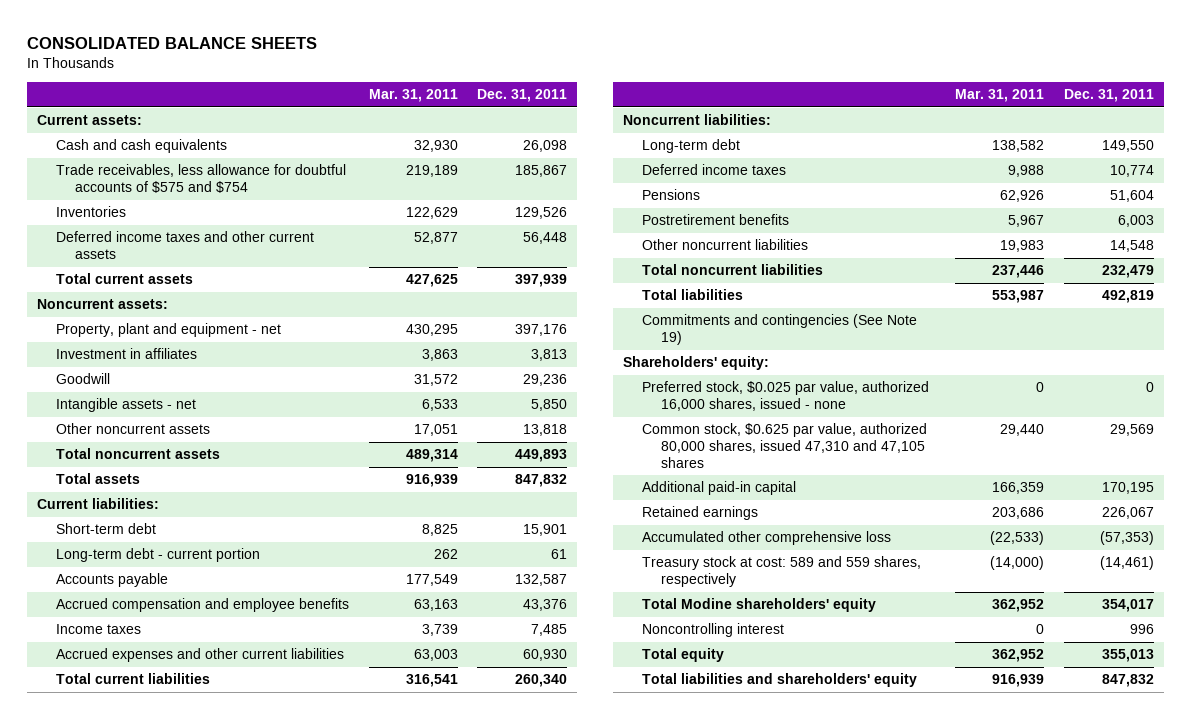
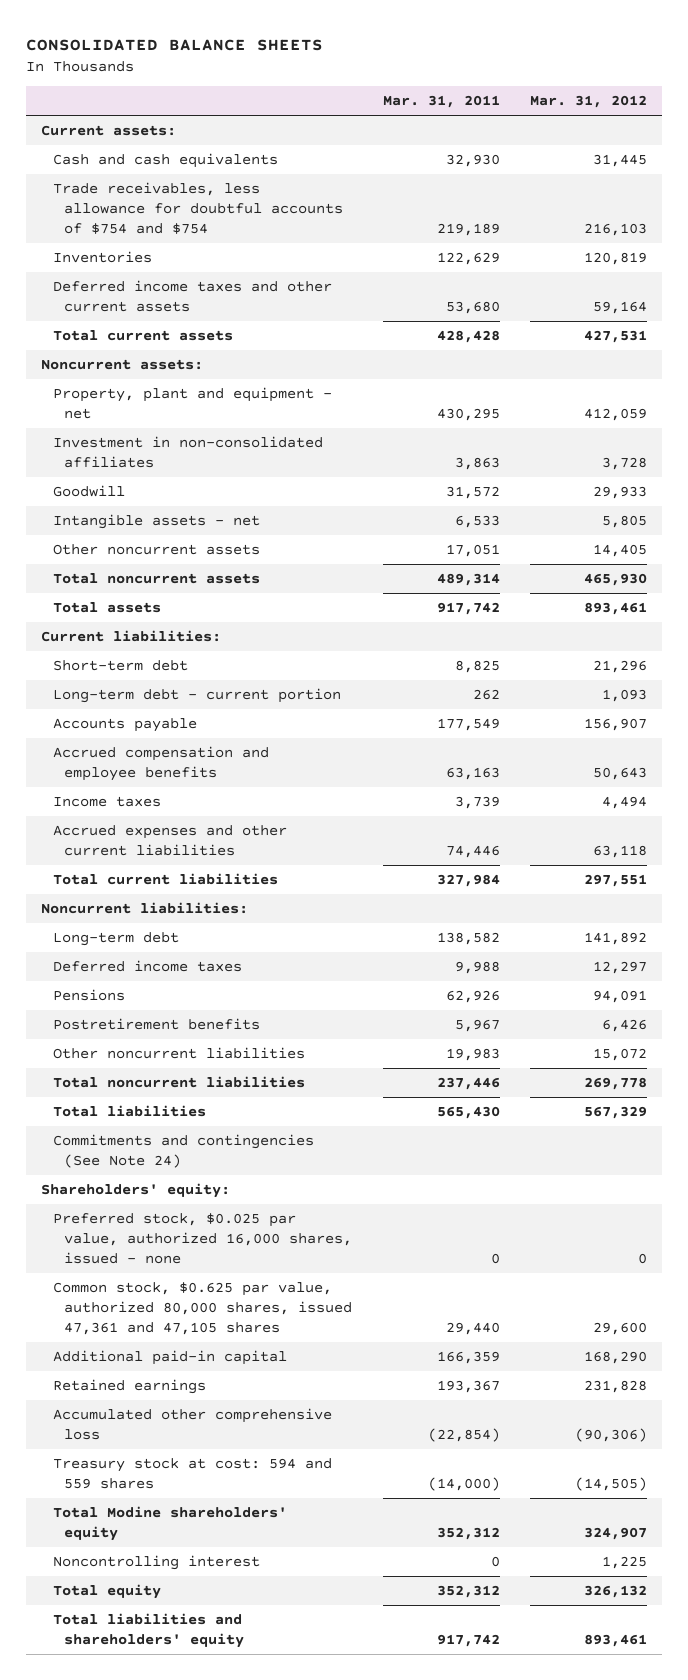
- | Mar. 31, 2011 | Dec. 31, 2011
+ | Mar. 31, 2011 | Mar. 31, 2012
- Trade receivables, less allowance for doubtful accounts of $575 and $754 | 219,189 | 185,867
+ Trade receivables, less allowance for doubtful accounts of $754 and $754 | 219,189 | 216,103
- Deferred income taxes and other current assets | 52,877 | 56,448
- Total current assets | 427,625 | 397,939
+ Deferred income taxes and other current assets | 53,680 | 59,164
+ Total current assets | 428,428 | 427,531
- Investment in affiliates | 3,863 | 3,813
+ Investment in non-consolidated affiliates | 3,863 | 3,728
- Total assets | 916,939 | 847,832
+ Total assets | 917,742 | 893,461
- Accrued expenses and other current liabilities | 63,003 | 60,930
- Total current liabilities | 316,541 | 260,340
+ Accrued expenses and other current liabilities | 74,446 | 63,118
+ Total current liabilities | 327,984 | 297,551
- Total liabilities | 553,987 | 492,819
- Commitments and contingencies (See Note 19)
+ Total liabilities | 565,430 | 567,329
+ Commitments and contingencies (See Note 24)
- Common stock, $0.625 par value, authorized 80,000 shares, issued 47,310 and 47,105 shares | 29,440 | 29,569
+ Common stock, $0.625 par value, authorized 80,000 shares, issued 47,361 and 47,105 shares | 29,440 | 29,600
- Retained earnings | 203,686 | 226,067
- Accumulated other comprehensive loss | (22,533) | (57,353)
- Treasury stock at cost: 589 and 559 shares, respectively | (14,000) | (14,461)
- Total Modine shareholders' equity | 362,952 | 354,017
+ Retained earnings | 193,367 | 231,828
+ Accumulated other comprehensive loss | (22,854) | (90,306)
+ Treasury stock at cost: 594 and 559 shares | (14,000) | (14,505)
+ Total Modine shareholders' equity | 352,312 | 324,907
- Total equity | 362,952 | 355,013
- Total liabilities and shareholders' equity | 916,939 | 847,832
+ Total equity | 352,312 | 326,132
+ Total liabilities and shareholders' equity | 917,742 | 893,461

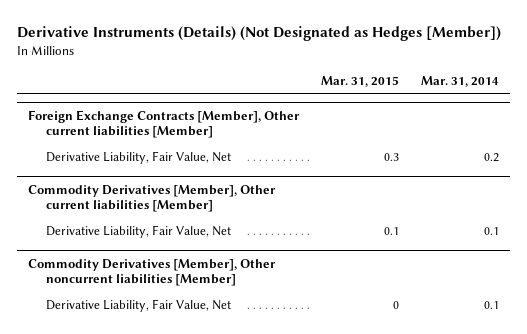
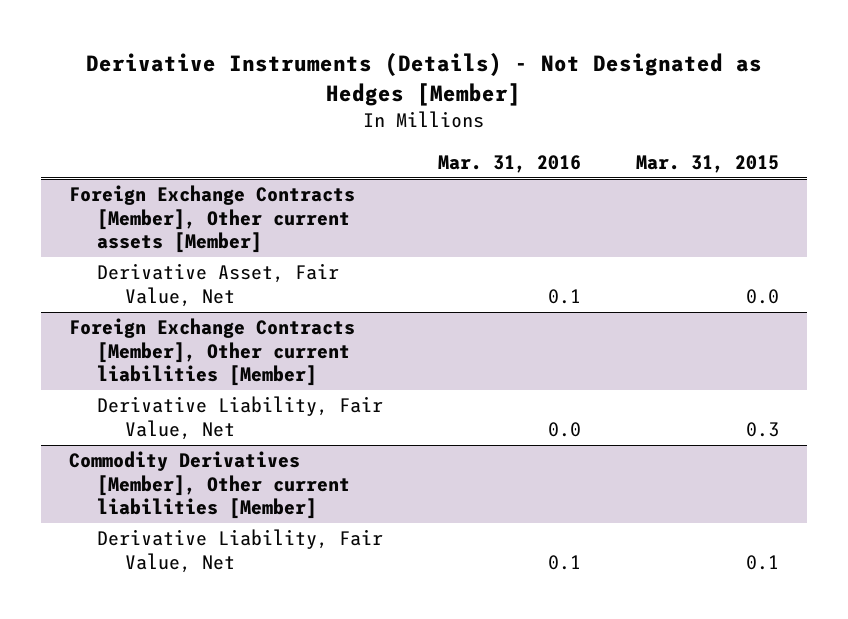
- Derivative Instruments (Details) (Not Designated as Hedges [Member])
+ Derivative Instruments (Details) - Not Designated as Hedges [Member]
- | Mar. 31, 2015 | Mar. 31, 2014
+ | Mar. 31, 2016 | Mar. 31, 2015
+ Foreign Exchange Contracts [Member], Other current assets [Member]
+ Derivative Asset, Fair Value, Net | 0.1 | 0.0
- Commodity Derivatives [Member], Other noncurrent liabilities [Member]
- Derivative Liability, Fair Value, Net | 0 | 0.1

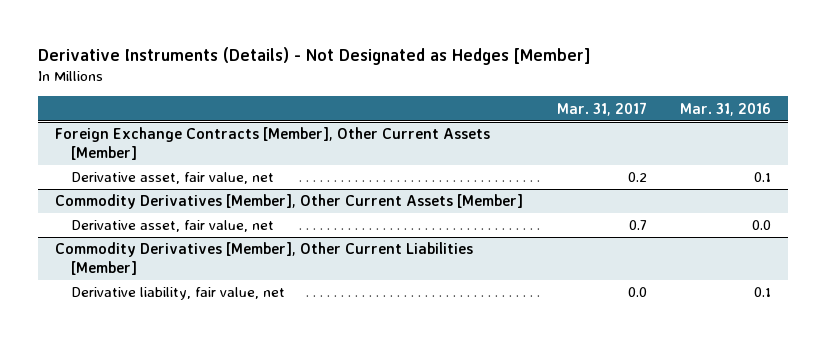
- | Mar. 31, 2016 | Mar. 31, 2015
+ | Mar. 31, 2017 | Mar. 31, 2016
- Foreign Exchange Contracts [Member], Other current assets [Member]
- Derivative Asset, Fair Value, Net | 0.1 | 0.0
- Foreign Exchange Contracts [Member], Other current liabilities [Member]
- Derivative Liability, Fair Value, Net | 0.0 | 0.3
- Commodity Derivatives [Member], Other current liabilities [Member]
- Derivative Liability, Fair Value, Net | 0.1 | 0.1
+ Foreign Exchange Contracts [Member], Other Current Assets [Member]
+ Derivative asset, fair value, net | 0.2 | 0.1
+ Commodity Derivatives [Member], Other Current Assets [Member]
+ Derivative asset, fair value, net | 0.7 | 0.0
+ Commodity Derivatives [Member], Other Current Liabilities [Member]
+ Derivative liability, fair value, net | 0.0 | 0.1

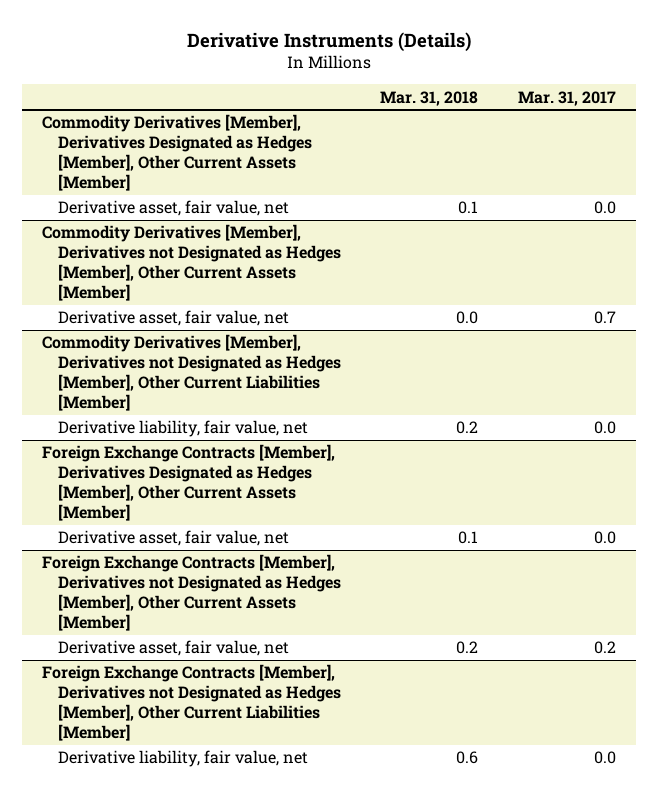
- Derivative Instruments (Details) - Not Designated as Hedges [Member]
+ Derivative Instruments (Details)
- | Mar. 31, 2017 | Mar. 31, 2016
+ | Mar. 31, 2018 | Mar. 31, 2017
- Foreign Exchange Contracts [Member], Other Current Assets [Member]
- Derivative asset, fair value, net | 0.2 | 0.1
- Commodity Derivatives [Member], Other Current Assets [Member]
+ Commodity Derivatives [Member], Derivatives Designated as Hedges [Member], Other Current Assets [Member]
+ Derivative asset, fair value, net | 0.1 | 0.0
+ Commodity Derivatives [Member], Derivatives not Designated as Hedges [Member], Other Current Assets [Member]
- Commodity Derivatives [Member], Other Current Liabilities [Member]
+ Commodity Derivatives [Member], Derivatives not Designated as Hedges [Member], Other Current Liabilities [Member]
+ Foreign Exchange Contracts [Member], Derivatives Designated as Hedges [Member], Other Current Assets [Member]
+ Derivative asset, fair value, net | 0.1 | 0.0
+ Foreign Exchange Contracts [Member], Derivatives not Designated as Hedges [Member], Other Current Assets [Member]
+ Derivative asset, fair value, net | 0.2 | 0.2
+ Foreign Exchange Contracts [Member], Derivatives not Designated as Hedges [Member], Other Current Liabilities [Member]
+ Derivative liability, fair value, net | 0.6 | 0.0

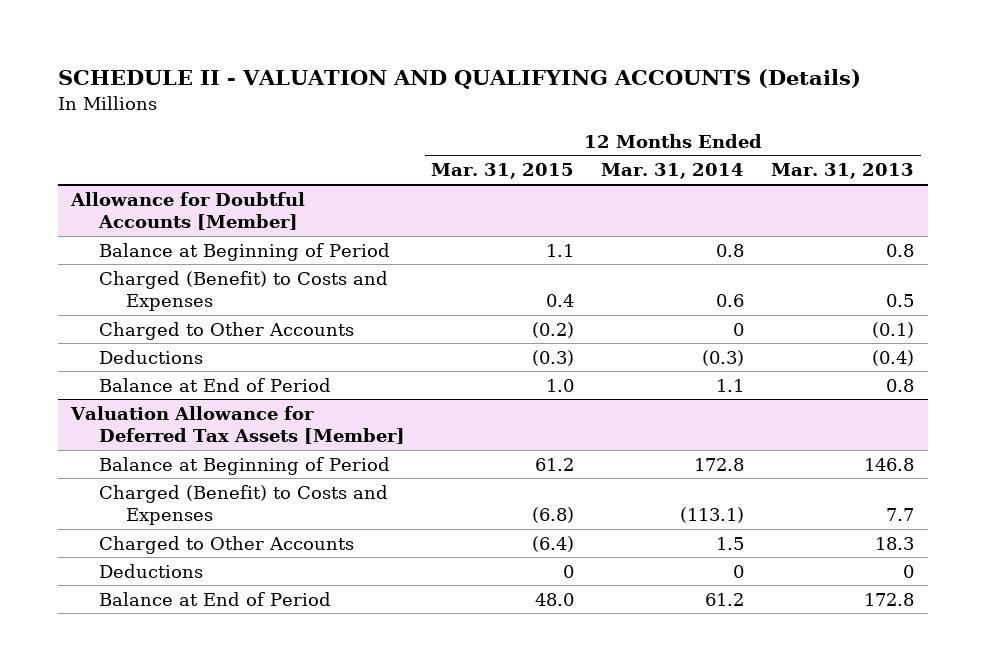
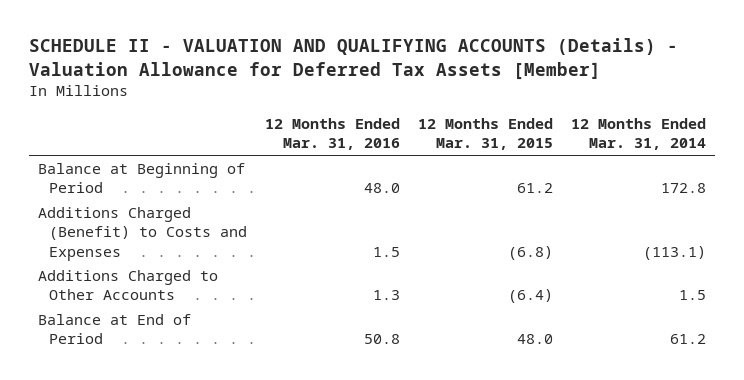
- SCHEDULE II - VALUATION AND QUALIFYING ACCOUNTS (Details)
+ SCHEDULE II - VALUATION AND QUALIFYING ACCOUNTS (Details) - Valuation Allowance for Deferred Tax Assets [Member]
- | 12 Months Ended Mar. 31, 2015 | 12 Months Ended Mar. 31, 2014 | 12 Months Ended Mar. 31, 2013
+ | 12 Months Ended Mar. 31, 2016 | 12 Months Ended Mar. 31, 2015 | 12 Months Ended Mar. 31, 2014
- Allowance for Doubtful Accounts [Member]
- Balance at Beginning of Period | 1.1 | 0.8 | 0.8
- Charged (Benefit) to Costs and Expenses | 0.4 | 0.6 | 0.5
- Charged to Other Accounts | (0.2) | 0 | (0.1)
- Deductions | (0.3) | (0.3) | (0.4)
- Balance at End of Period | 1.0 | 1.1 | 0.8
- Valuation Allowance for Deferred Tax Assets [Member]
- Charged (Benefit) to Costs and Expenses | (6.8) | (113.1) | 7.7
- Charged to Other Accounts | (6.4) | 1.5 | 18.3
- Deductions | 0 | 0 | 0
+ Additions Charged (Benefit) to Costs and Expenses | 1.5 | (6.8) | (113.1)
+ Additions Charged to Other Accounts | 1.3 | (6.4) | 1.5

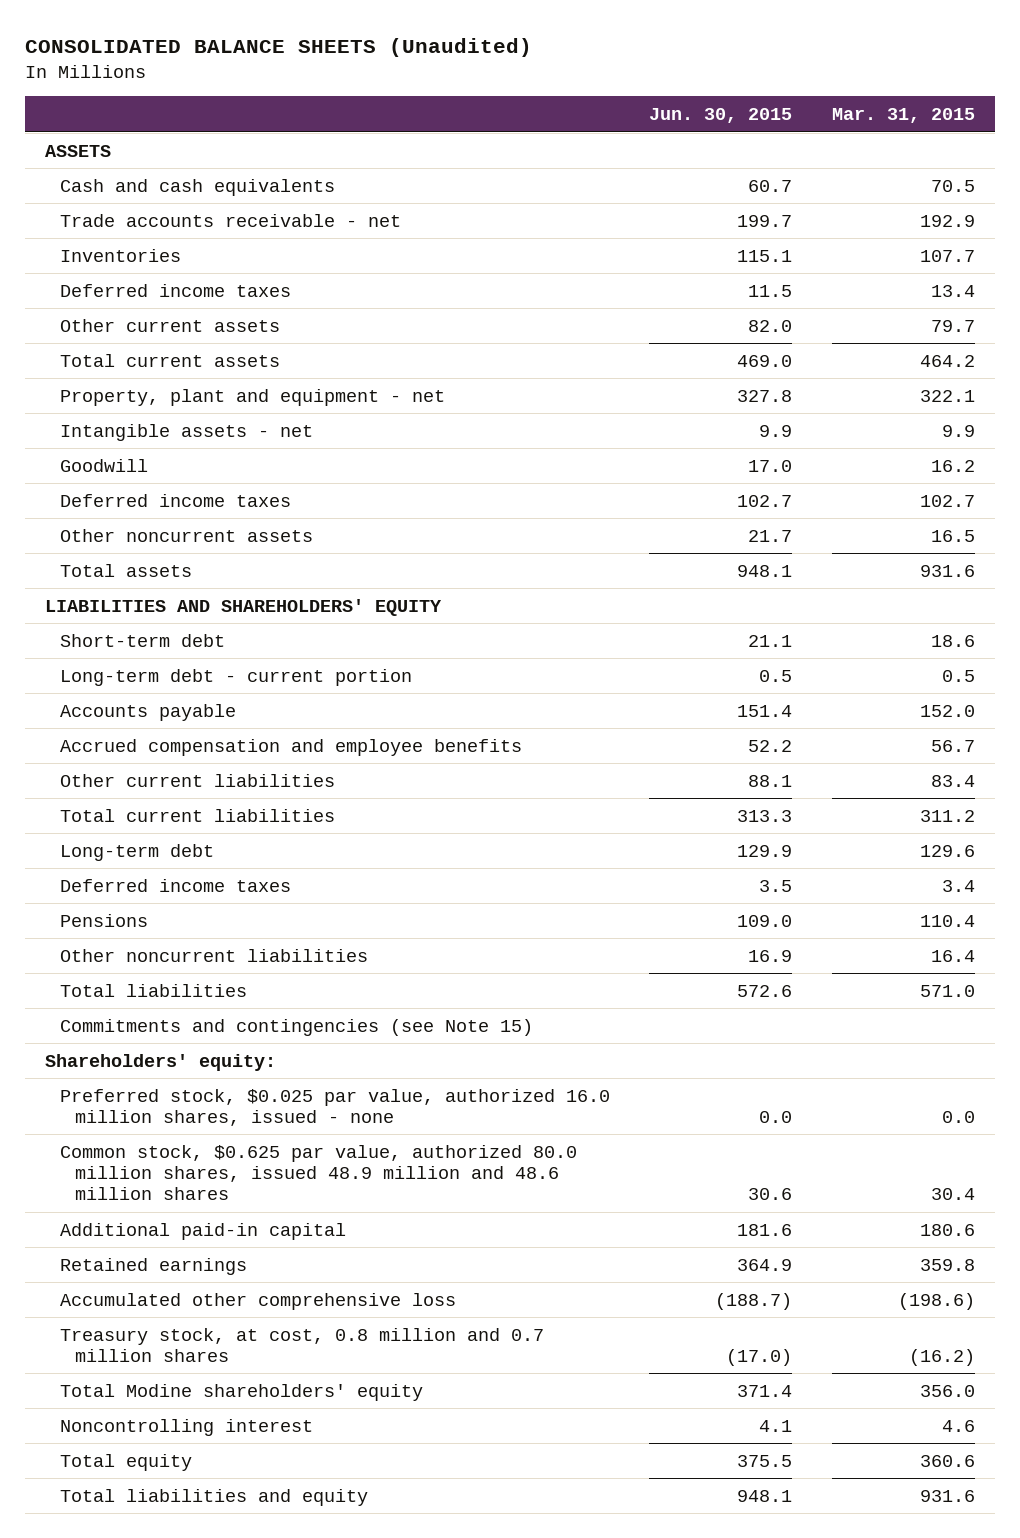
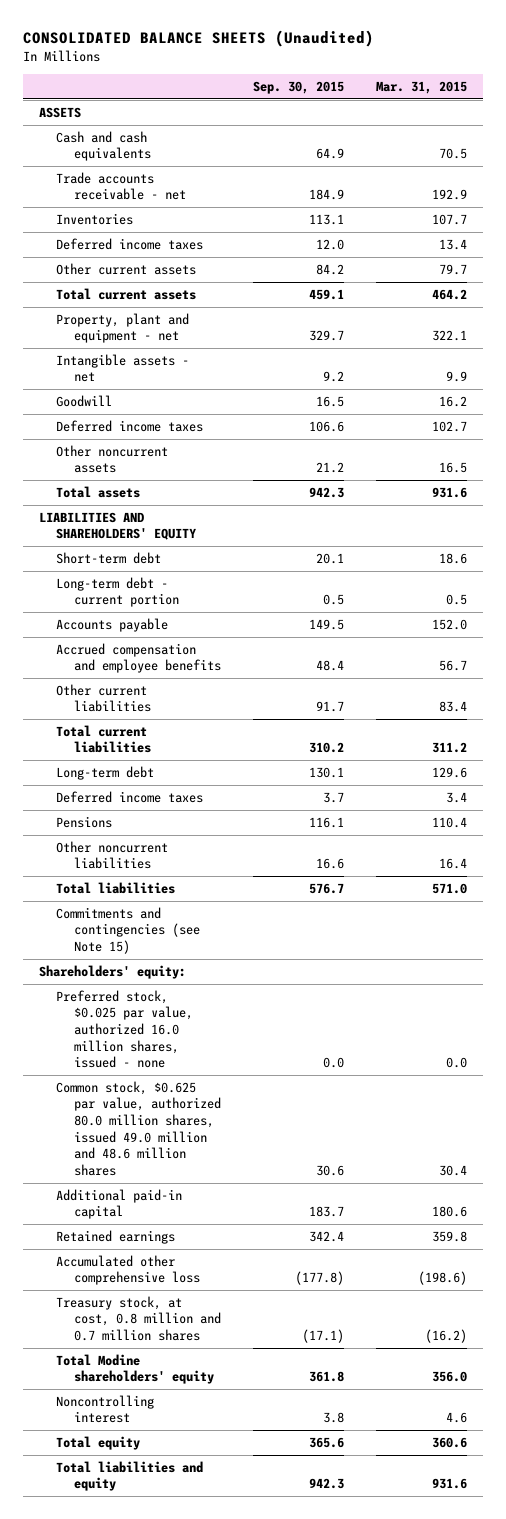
- | Jun. 30, 2015 | Mar. 31, 2015
+ | Sep. 30, 2015 | Mar. 31, 2015
- Common stock, $0.625 par value, authorized 80.0 million shares, issued 48.9 million and 48.6 million shares | 30.6 | 30.4
+ Common stock, $0.625 par value, authorized 80.0 million shares, issued 49.0 million and 48.6 million shares | 30.6 | 30.4

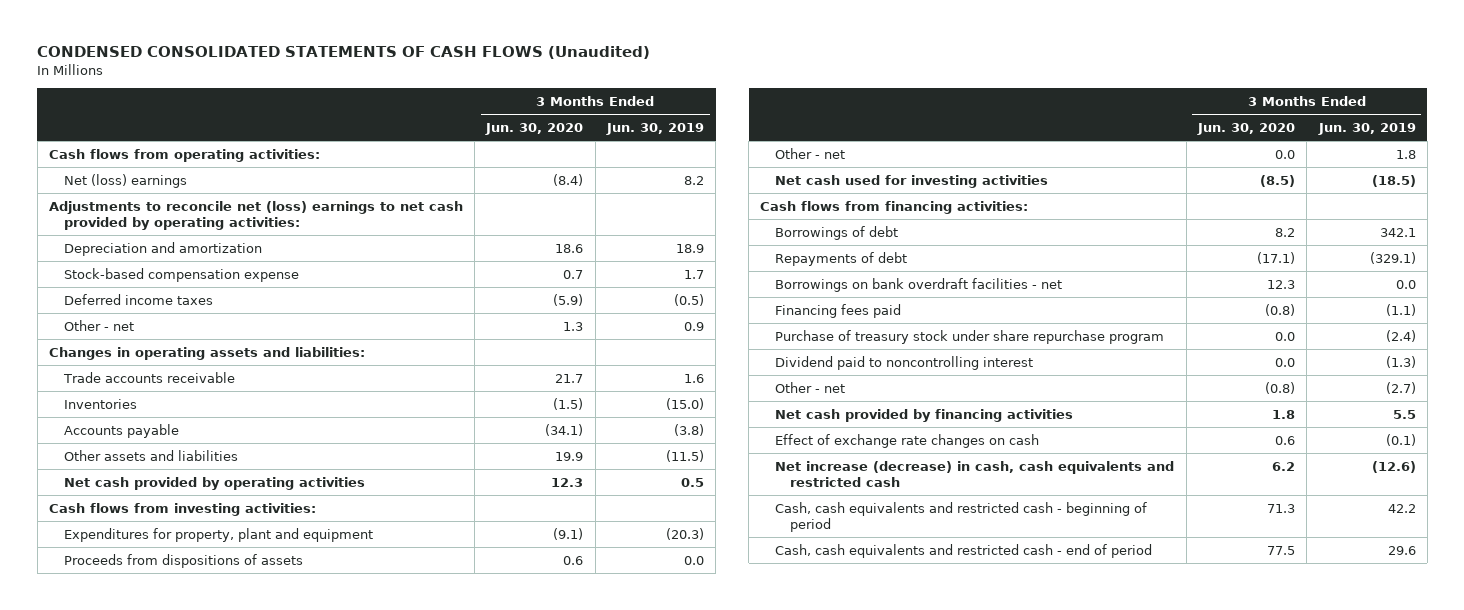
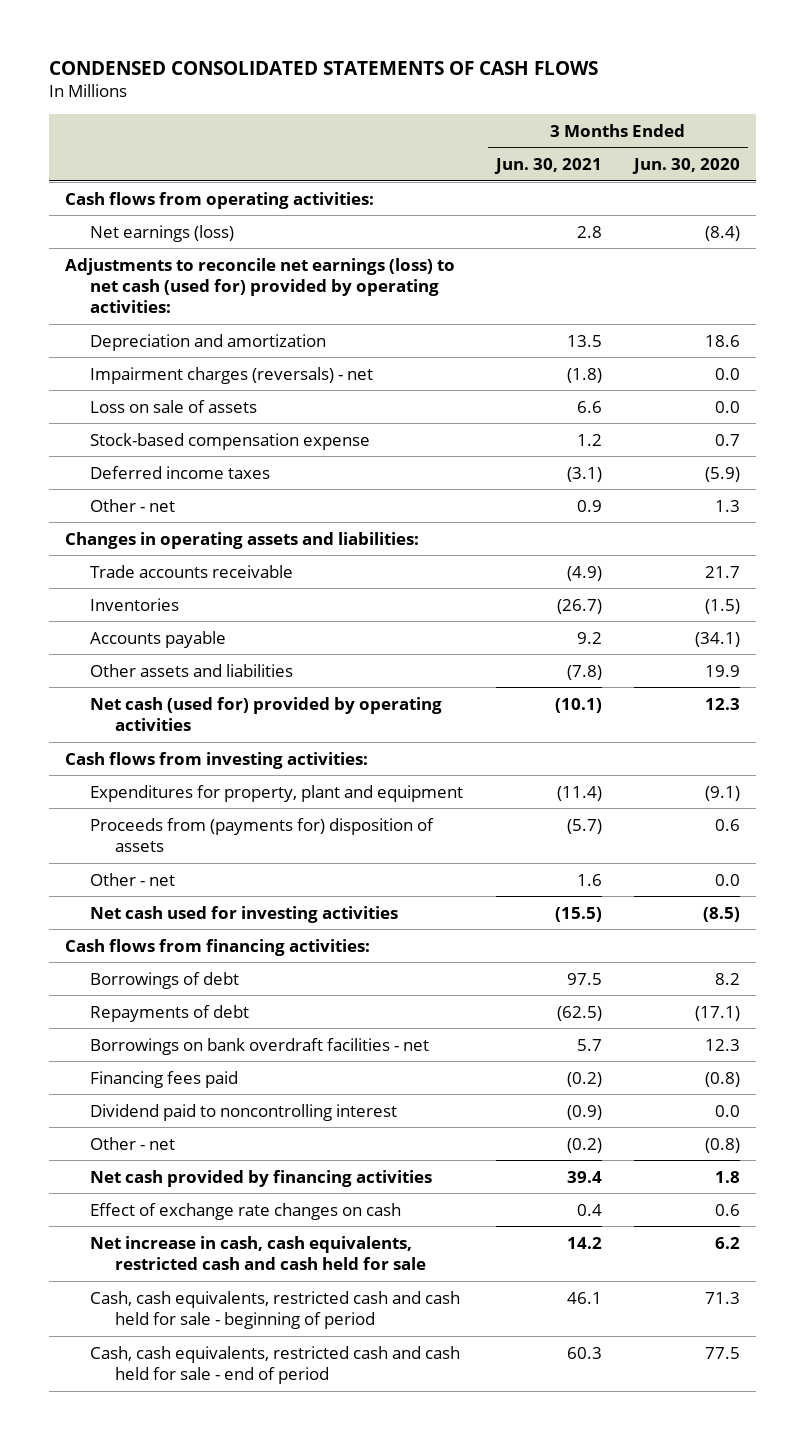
- CONDENSED CONSOLIDATED STATEMENTS OF CASH FLOWS (Unaudited)
+ CONDENSED CONSOLIDATED STATEMENTS OF CASH FLOWS
- | 3 Months Ended Jun. 30, 2020 | 3 Months Ended Jun. 30, 2019
+ | 3 Months Ended Jun. 30, 2021 | 3 Months Ended Jun. 30, 2020
- Net (loss) earnings | (8.4) | 8.2
- Adjustments to reconcile net (loss) earnings to net cash provided by operating activities:
+ Net earnings (loss) | 2.8 | (8.4)
+ Adjustments to reconcile net earnings (loss) to net cash (used for) provided by operating activities:
+ Impairment charges (reversals) - net | (1.8) | 0.0
+ Loss on sale of assets | 6.6 | 0.0
- Net cash provided by operating activities | 12.3 | 0.5
+ Net cash (used for) provided by operating activities | (10.1) | 12.3
- Proceeds from dispositions of assets | 0.6 | 0.0
+ Proceeds from (payments for) disposition of assets | (5.7) | 0.6
- Purchase of treasury stock under share repurchase program | 0.0 | (2.4)
- Net increase (decrease) in cash, cash equivalents and restricted cash | 6.2 | (12.6)
- Cash, cash equivalents and restricted cash - beginning of period | 71.3 | 42.2
- Cash, cash equivalents and restricted cash - end of period | 77.5 | 29.6
+ Net increase in cash, cash equivalents, restricted cash and cash held for sale | 14.2 | 6.2
+ Cash, cash equivalents, restricted cash and cash held for sale - beginning of period | 46.1 | 71.3
+ Cash, cash equivalents, restricted cash and cash held for sale - end of period | 60.3 | 77.5

